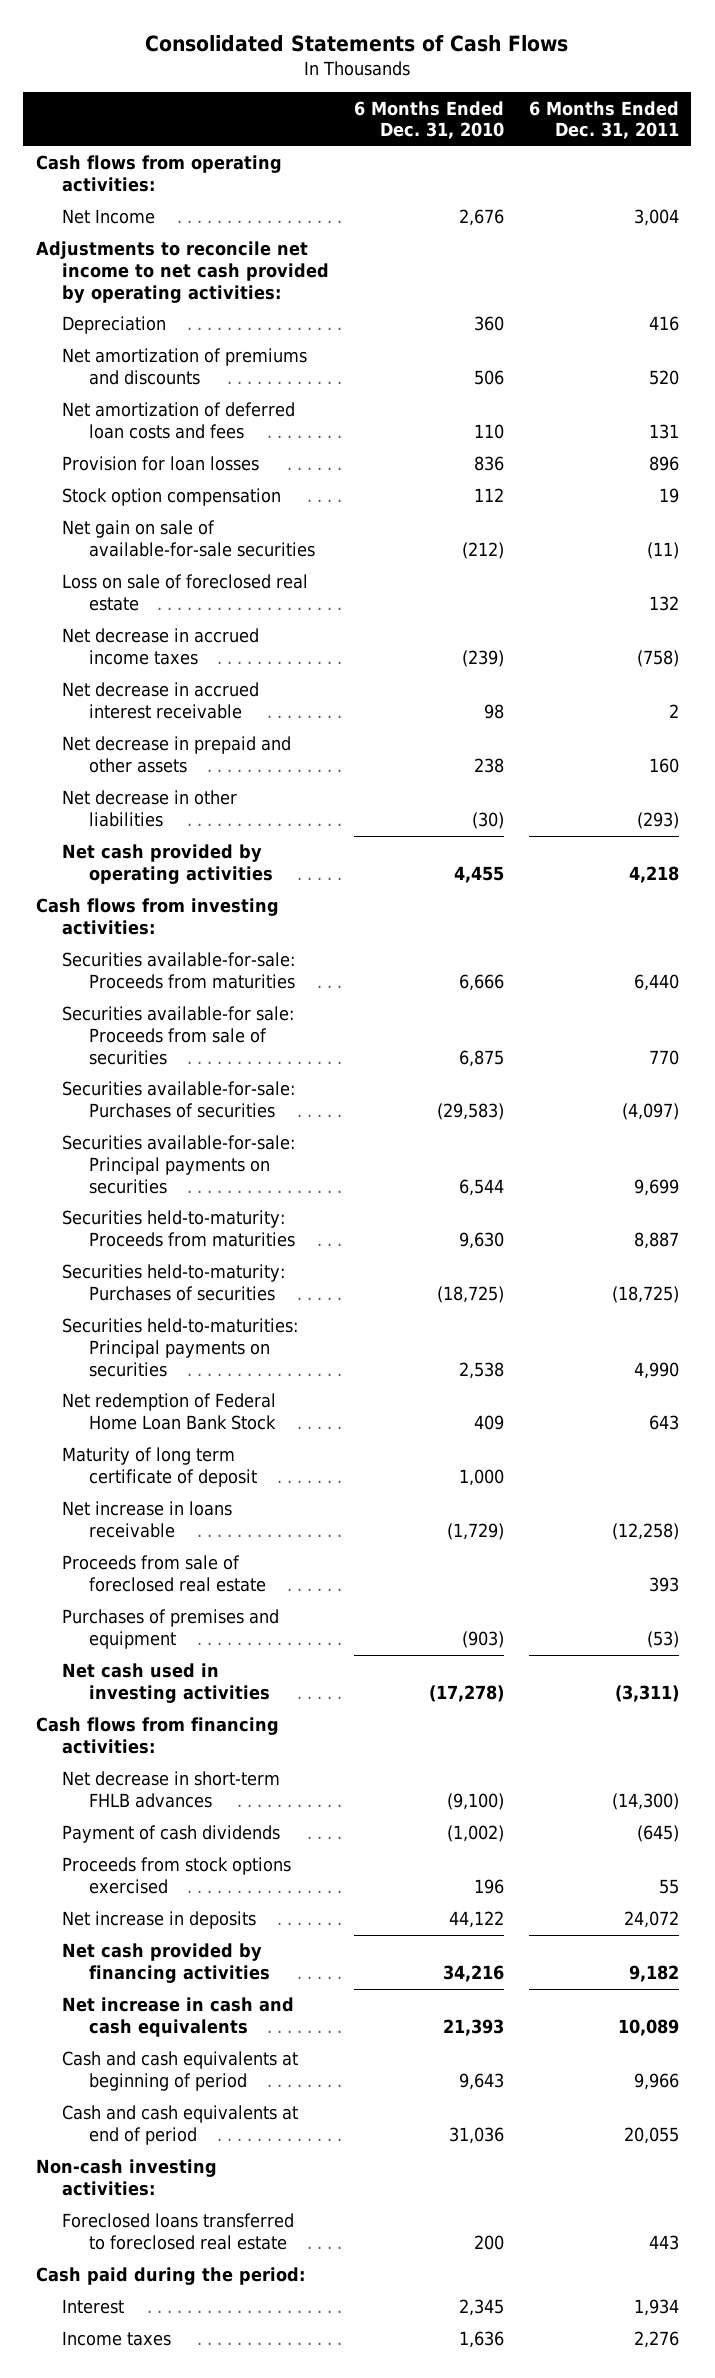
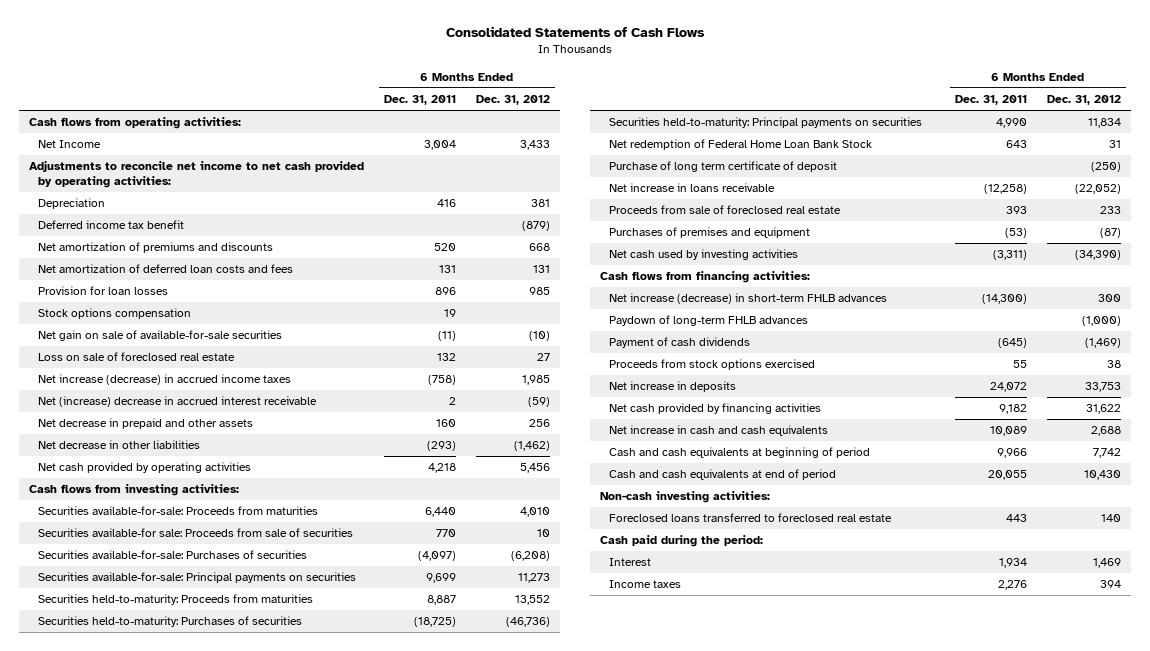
- | 6 Months Ended Dec. 31, 2010 | 6 Months Ended Dec. 31, 2011
+ | 6 Months Ended Dec. 31, 2011 | 6 Months Ended Dec. 31, 2012
+ Deferred income tax benefit | | (879)
- Stock option compensation | 112 | 19
+ Stock options compensation | 19 |
- Net decrease in accrued income taxes | (239) | (758)
- Net decrease in accrued interest receivable | 98 | 2
+ Net increase (decrease) in accrued income taxes | (758) | 1,985
+ Net (increase) decrease in accrued interest receivable | 2 | (59)
- Securities held-to-maturities: Principal payments on securities | 2,538 | 4,990
+ Securities held-to-maturity: Principal payments on securities | 4,990 | 11,834
- Maturity of long term certificate of deposit | 1,000 |
+ Purchase of long term certificate of deposit | | (250)
- Net cash used in investing activities | (17,278) | (3,311)
+ Net cash used by investing activities | (3,311) | (34,390)
- Net decrease in short-term FHLB advances | (9,100) | (14,300)
+ Net increase (decrease) in short-term FHLB advances | (14,300) | 300
+ Paydown of long-term FHLB advances | | (1,000)

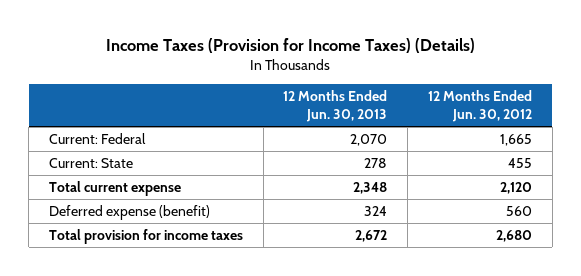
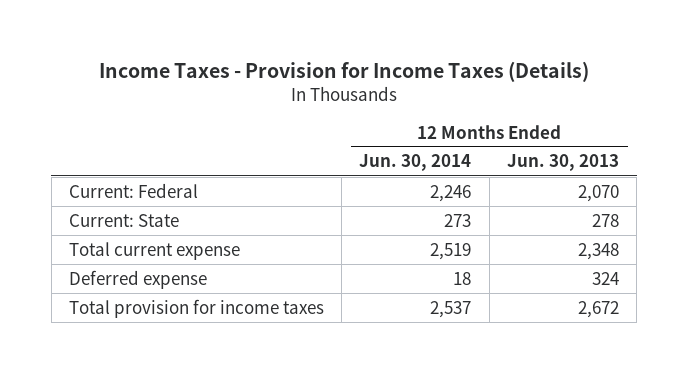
- Income Taxes (Provision for Income Taxes) (Details)
+ Income Taxes - Provision for Income Taxes (Details)
- | 12 Months Ended Jun. 30, 2013 | 12 Months Ended Jun. 30, 2012
+ | 12 Months Ended Jun. 30, 2014 | 12 Months Ended Jun. 30, 2013
- Deferred expense (benefit) | 324 | 560
+ Deferred expense | 18 | 324

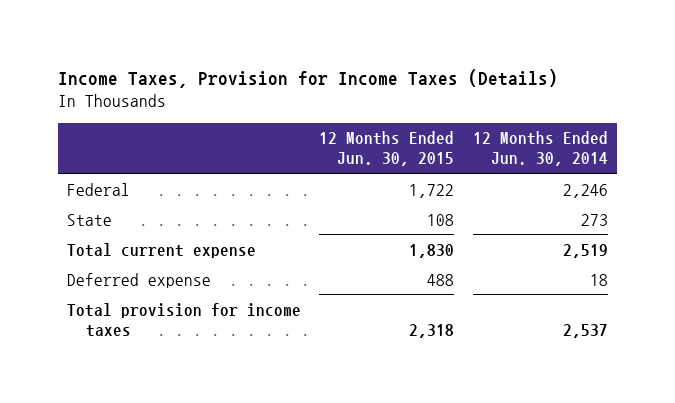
- Income Taxes - Provision for Income Taxes (Details)
+ Income Taxes, Provision for Income Taxes (Details)
- | 12 Months Ended Jun. 30, 2014 | 12 Months Ended Jun. 30, 2013
+ | 12 Months Ended Jun. 30, 2015 | 12 Months Ended Jun. 30, 2014
- Current: Federal | 2,246 | 2,070
- Current: State | 273 | 278
+ Federal | 1,722 | 2,246
+ State | 108 | 273

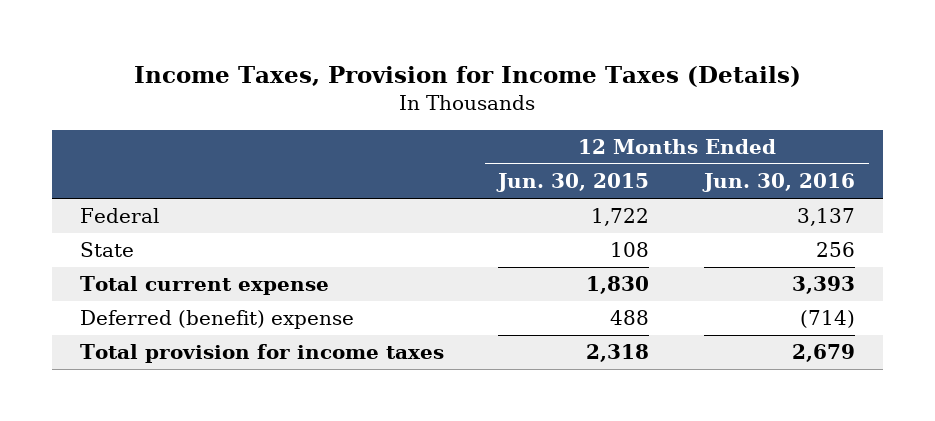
- | 12 Months Ended Jun. 30, 2015 | 12 Months Ended Jun. 30, 2014
+ | 12 Months Ended Jun. 30, 2015 | 12 Months Ended Jun. 30, 2016
- Deferred expense | 488 | 18
+ Deferred (benefit) expense | 488 | (714)

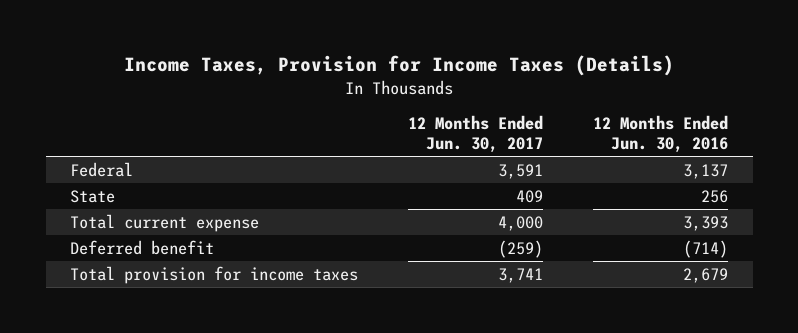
- | 12 Months Ended Jun. 30, 2015 | 12 Months Ended Jun. 30, 2016
+ | 12 Months Ended Jun. 30, 2017 | 12 Months Ended Jun. 30, 2016
- Deferred (benefit) expense | 488 | (714)
+ Deferred benefit | (259) | (714)

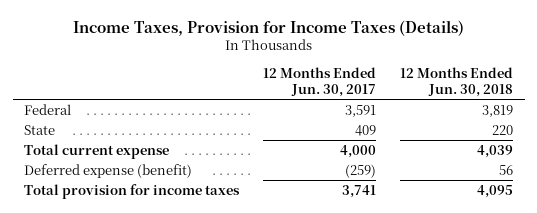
- | 12 Months Ended Jun. 30, 2017 | 12 Months Ended Jun. 30, 2016
+ | 12 Months Ended Jun. 30, 2017 | 12 Months Ended Jun. 30, 2018
- Deferred benefit | (259) | (714)
+ Deferred expense (benefit) | (259) | 56

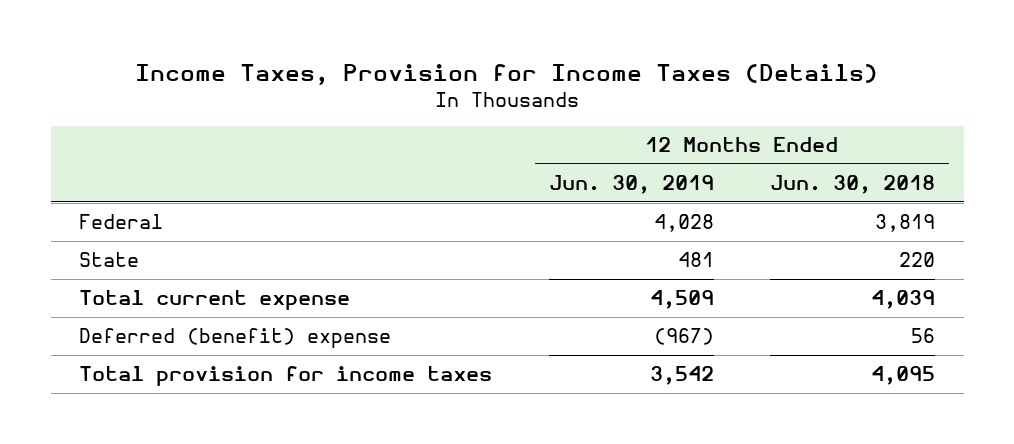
- | 12 Months Ended Jun. 30, 2017 | 12 Months Ended Jun. 30, 2018
+ | 12 Months Ended Jun. 30, 2019 | 12 Months Ended Jun. 30, 2018
- Deferred expense (benefit) | (259) | 56
+ Deferred (benefit) expense | (967) | 56

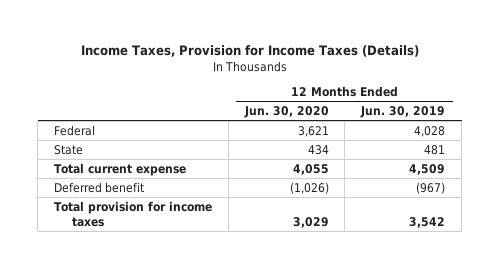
- | 12 Months Ended Jun. 30, 2019 | 12 Months Ended Jun. 30, 2018
+ | 12 Months Ended Jun. 30, 2020 | 12 Months Ended Jun. 30, 2019
- Deferred (benefit) expense | (967) | 56
+ Deferred benefit | (1,026) | (967)

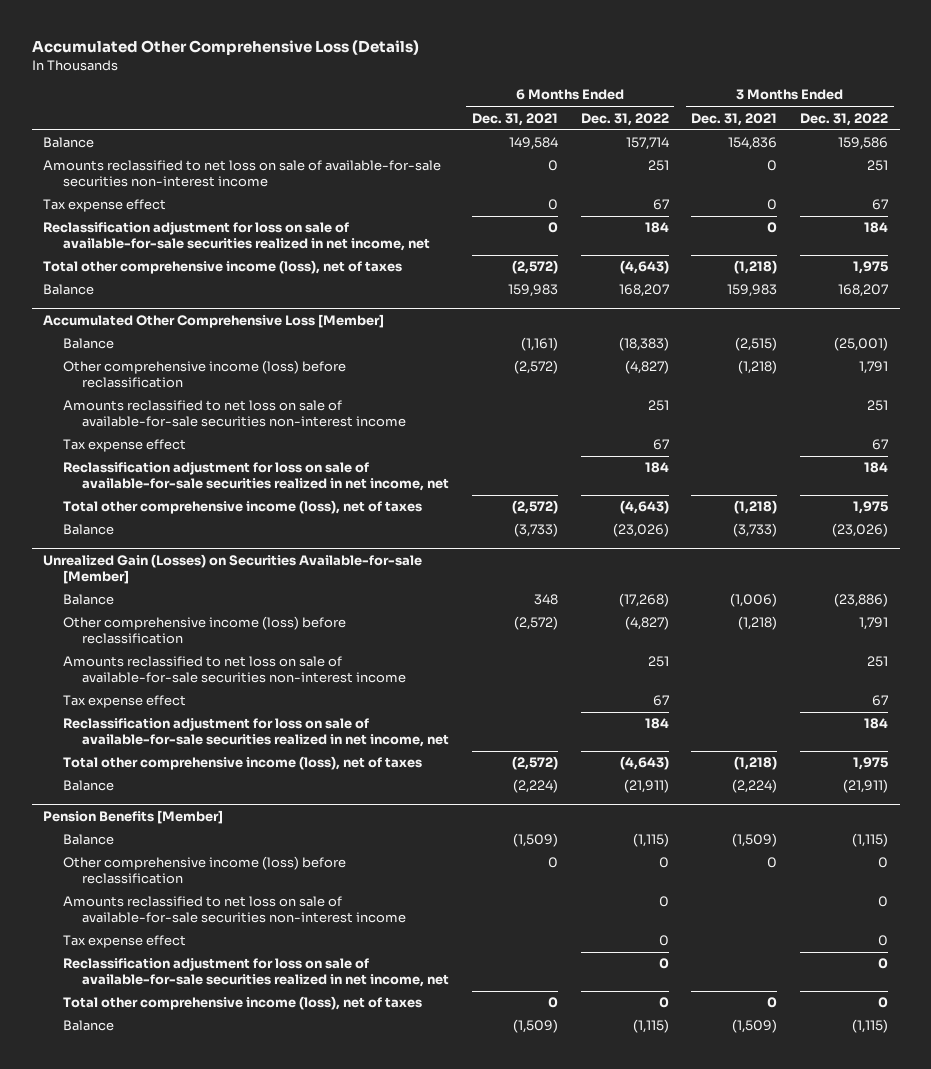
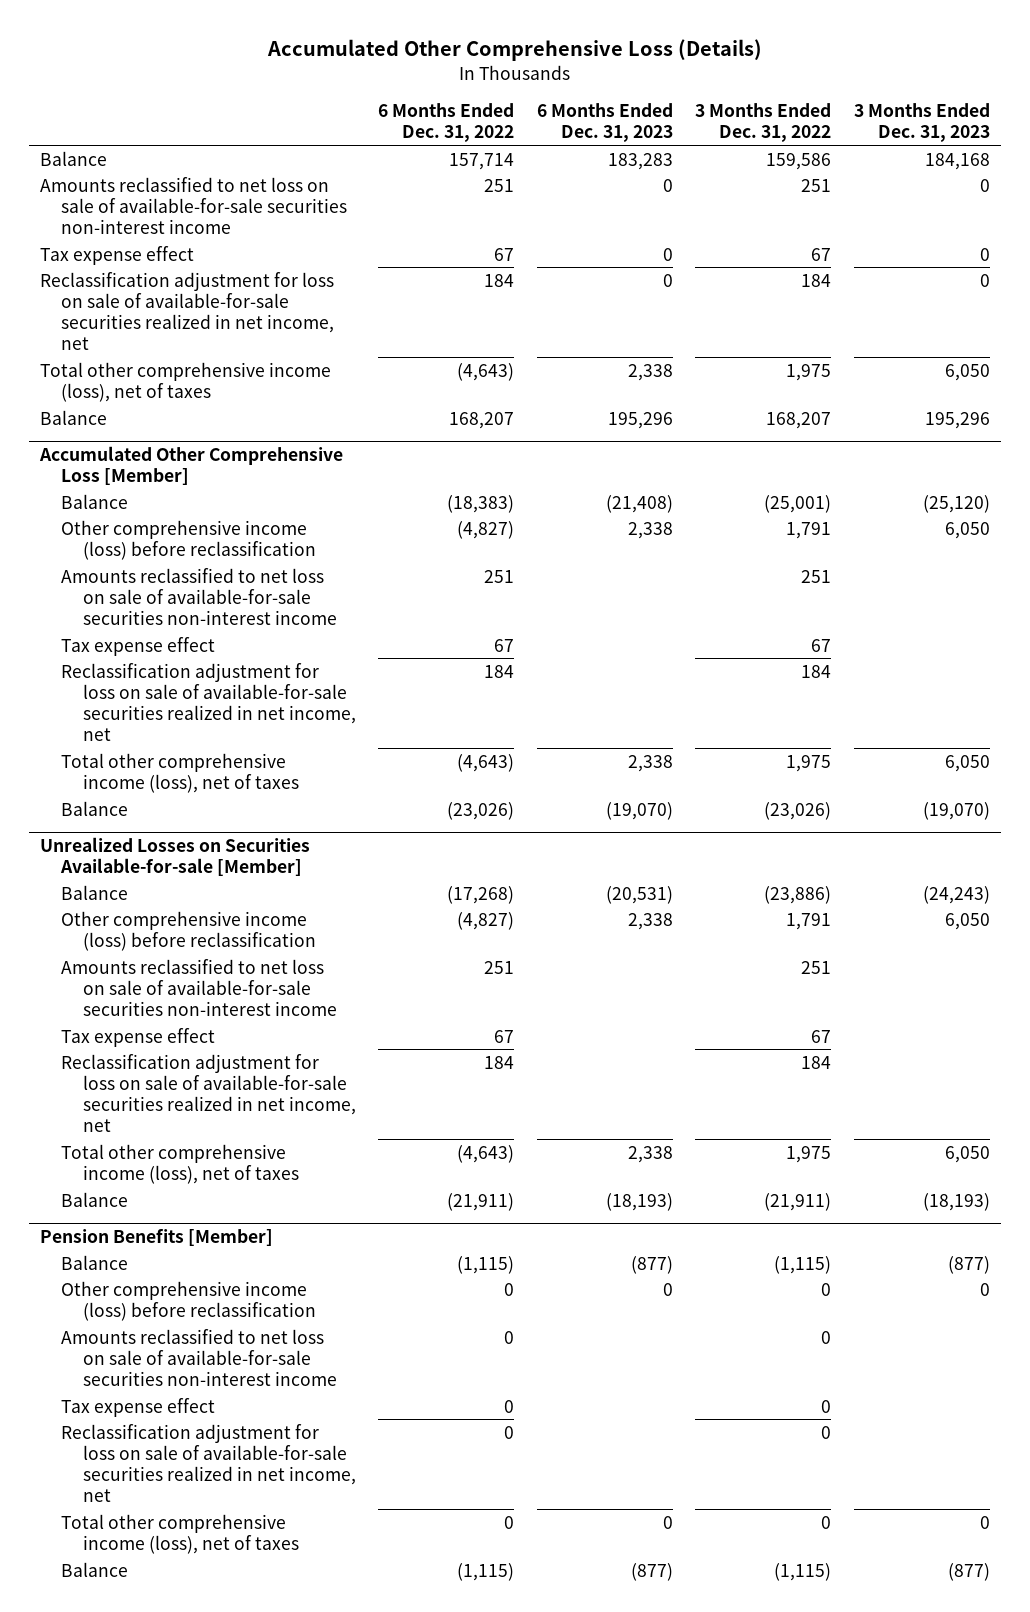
- | 6 Months Ended Dec. 31, 2021 | 6 Months Ended Dec. 31, 2022 | 3 Months Ended Dec. 31, 2021 | 3 Months Ended Dec. 31, 2022
+ | 6 Months Ended Dec. 31, 2022 | 6 Months Ended Dec. 31, 2023 | 3 Months Ended Dec. 31, 2022 | 3 Months Ended Dec. 31, 2023
- Unrealized Gain (Losses) on Securities Available-for-sale [Member]
+ Unrealized Losses on Securities Available-for-sale [Member]

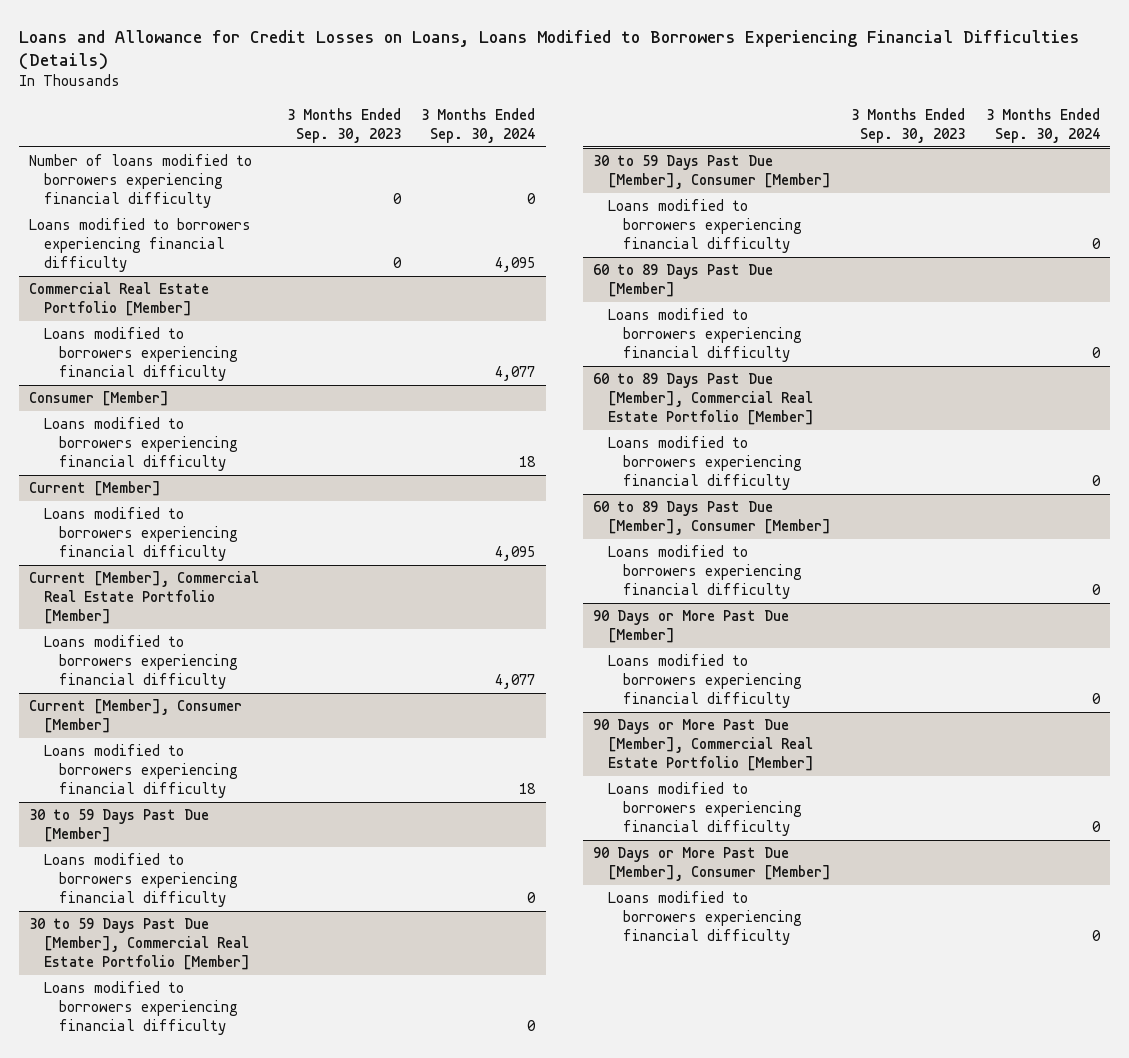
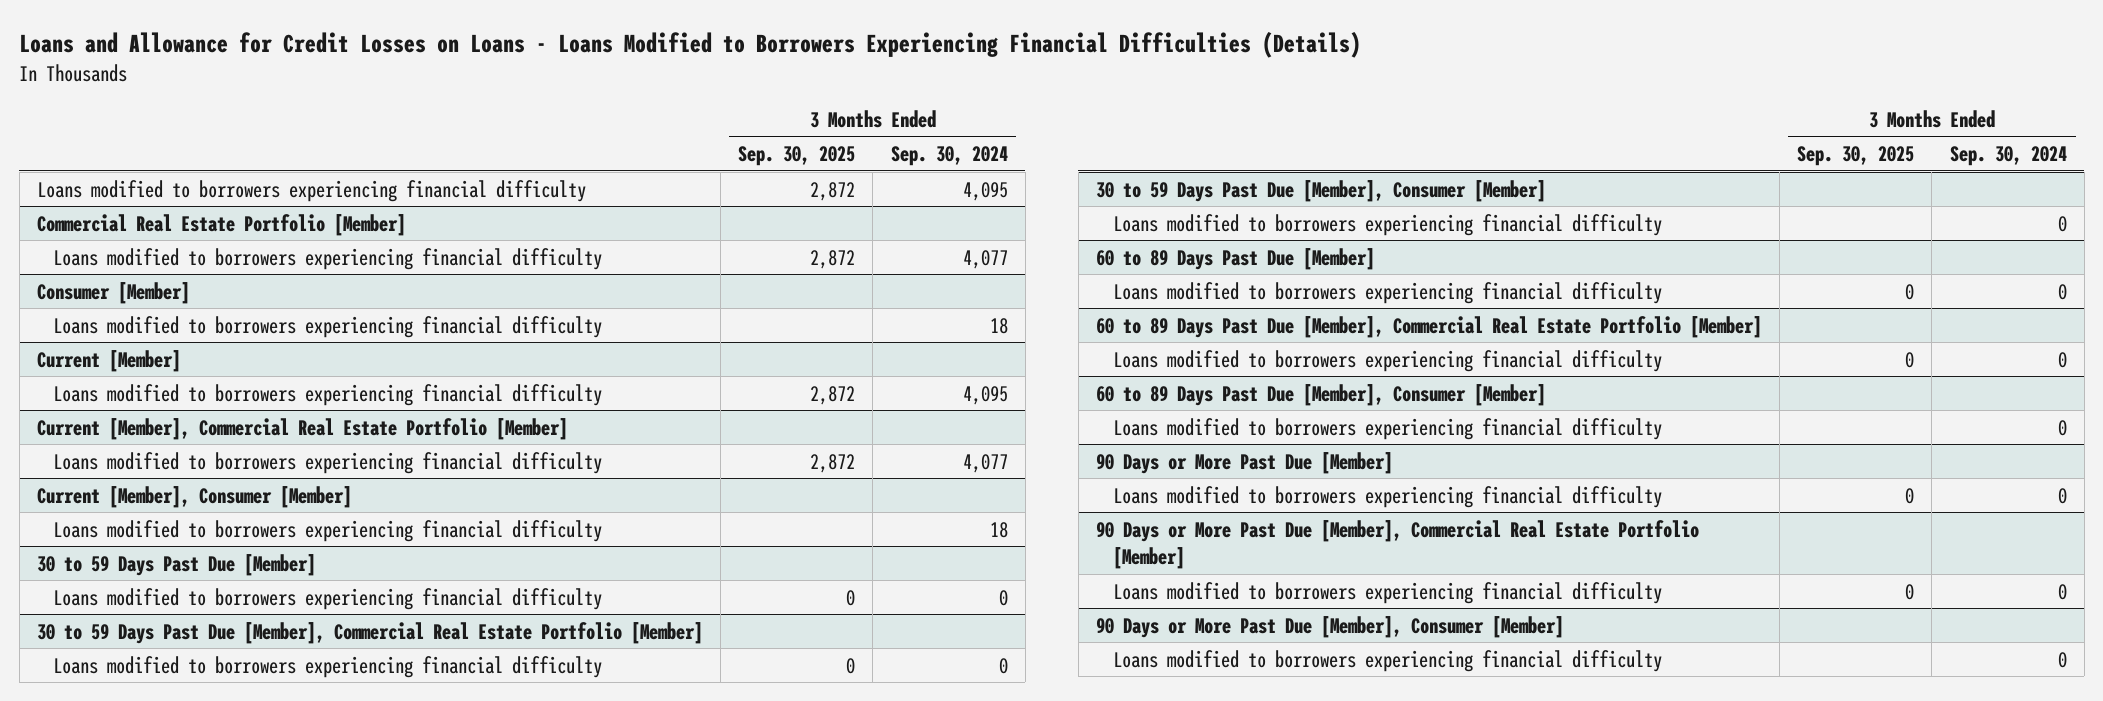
- Loans and Allowance for Credit Losses on Loans, Loans Modified to Borrowers Experiencing Financial Difficulties (Details)
+ Loans and Allowance for Credit Losses on Loans - Loans Modified to Borrowers Experiencing Financial Difficulties (Details)
- | 3 Months Ended Sep. 30, 2023 | 3 Months Ended Sep. 30, 2024
+ | 3 Months Ended Sep. 30, 2025 | 3 Months Ended Sep. 30, 2024
- Number of loans modified to borrowers experiencing financial difficulty | 0 | 0

